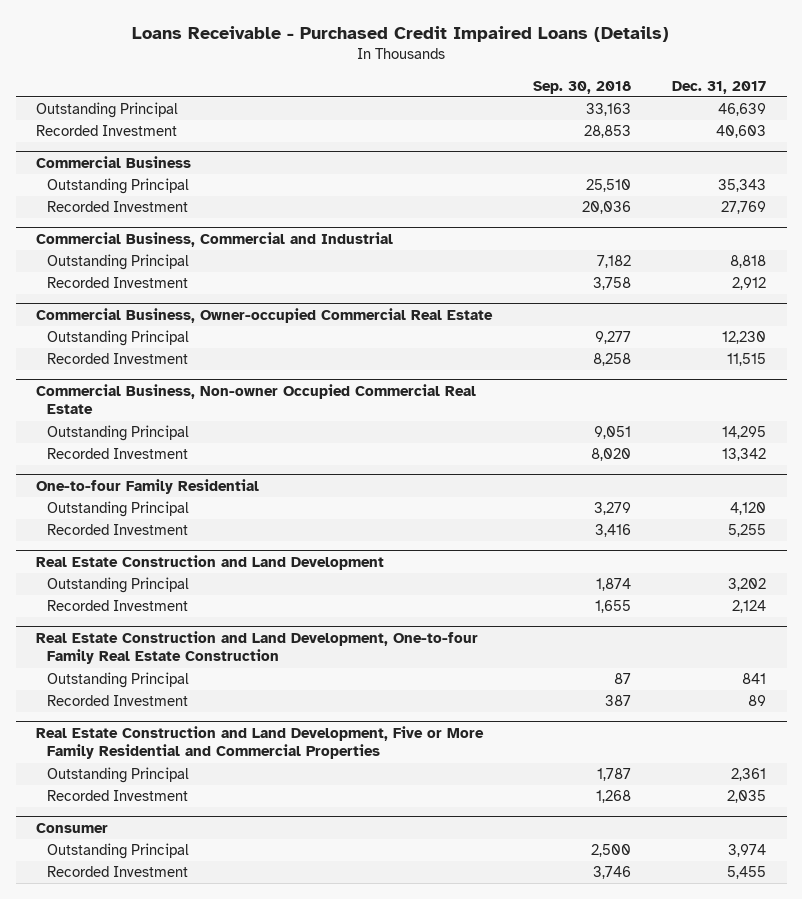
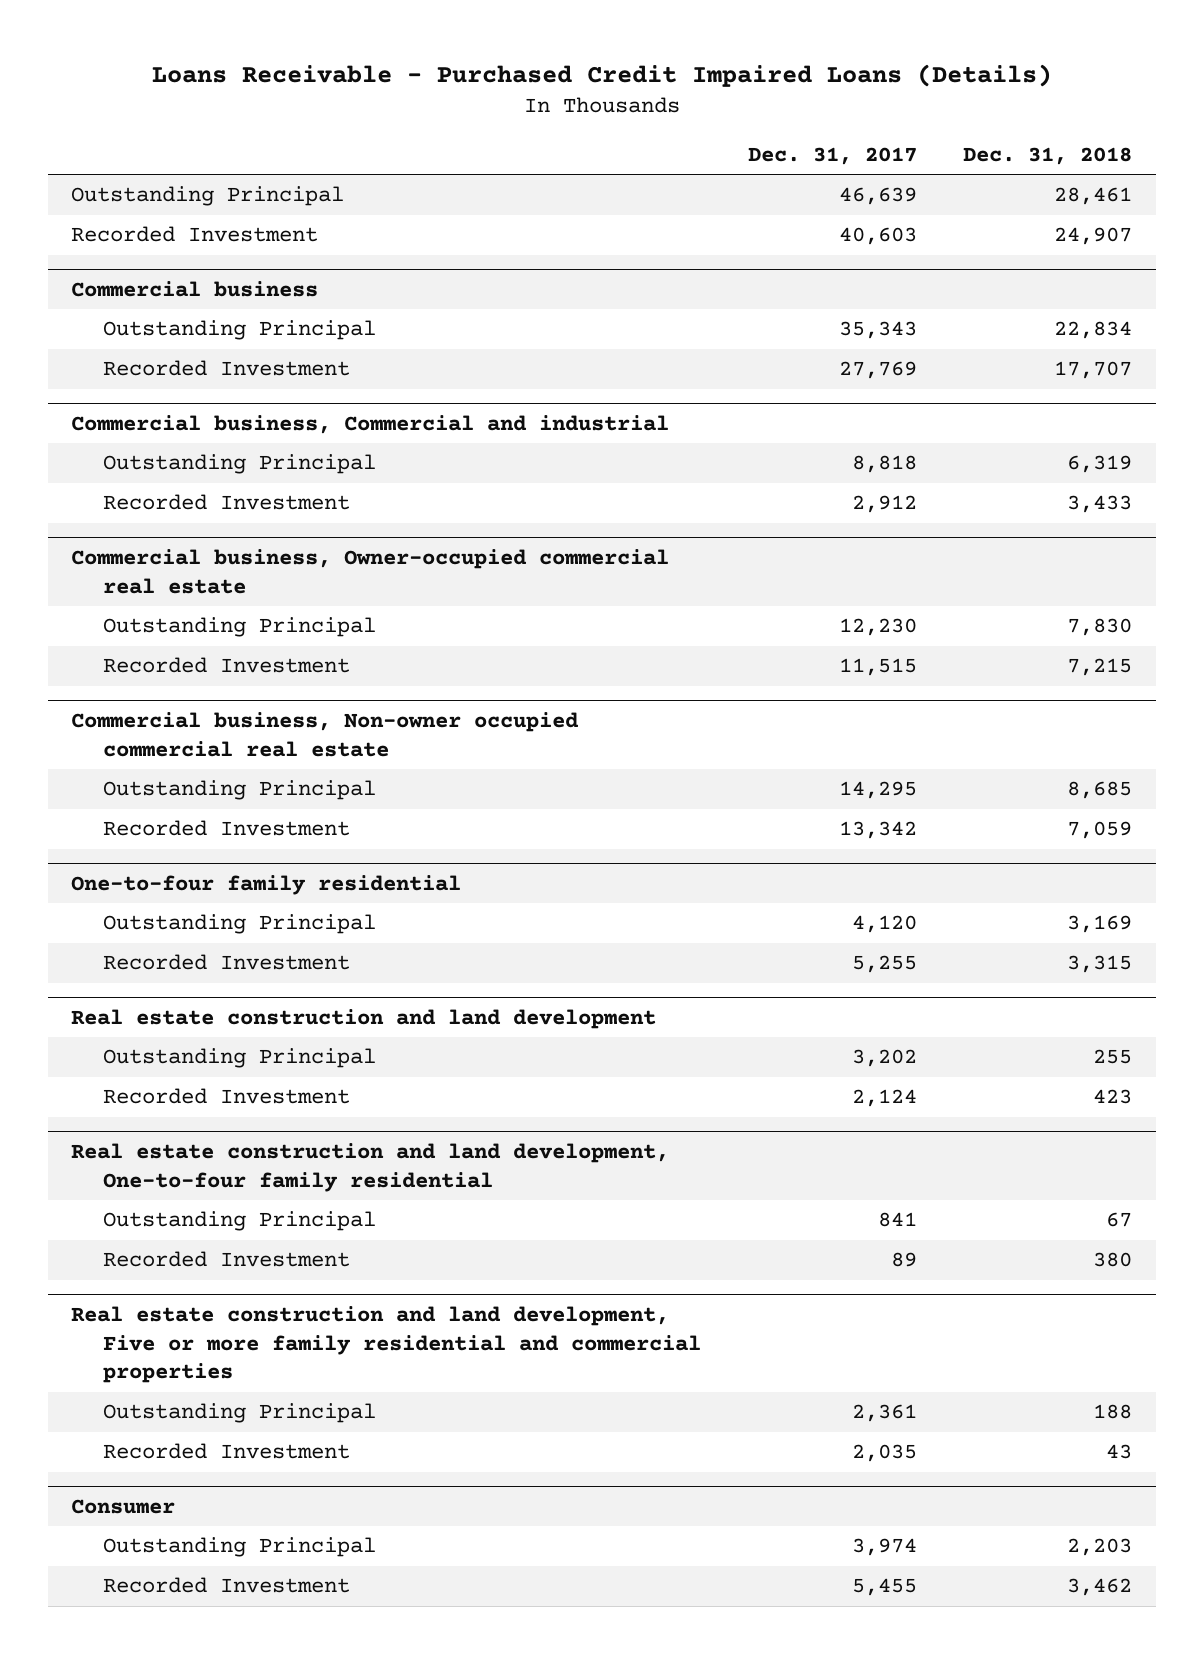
- | Sep. 30, 2018 | Dec. 31, 2017
+ | Dec. 31, 2017 | Dec. 31, 2018
- Commercial Business
+ Commercial business
- Commercial Business, Commercial and Industrial
+ Commercial business, Commercial and industrial
- Commercial Business, Owner-occupied Commercial Real Estate
+ Commercial business, Owner-occupied commercial real estate
- Commercial Business, Non-owner Occupied Commercial Real Estate
+ Commercial business, Non-owner occupied commercial real estate
- One-to-four Family Residential
+ One-to-four family residential
- Real Estate Construction and Land Development
+ Real estate construction and land development
- Real Estate Construction and Land Development, One-to-four Family Real Estate Construction
+ Real estate construction and land development, One-to-four family residential
- Real Estate Construction and Land Development, Five or More Family Residential and Commercial Properties
+ Real estate construction and land development, Five or more family residential and commercial properties

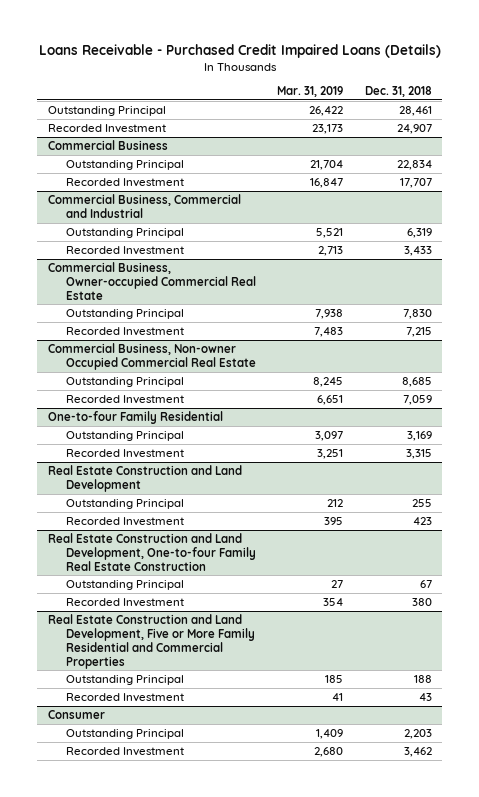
- | Dec. 31, 2017 | Dec. 31, 2018
+ | Mar. 31, 2019 | Dec. 31, 2018
- Commercial business
+ Commercial Business
- Commercial business, Commercial and industrial
+ Commercial Business, Commercial and Industrial
- Commercial business, Owner-occupied commercial real estate
+ Commercial Business, Owner-occupied Commercial Real Estate
- Commercial business, Non-owner occupied commercial real estate
+ Commercial Business, Non-owner Occupied Commercial Real Estate
- One-to-four family residential
+ One-to-four Family Residential
- Real estate construction and land development
+ Real Estate Construction and Land Development
- Real estate construction and land development, One-to-four family residential
+ Real Estate Construction and Land Development, One-to-four Family Real Estate Construction
- Real estate construction and land development, Five or more family residential and commercial properties
+ Real Estate Construction and Land Development, Five or More Family Residential and Commercial Properties

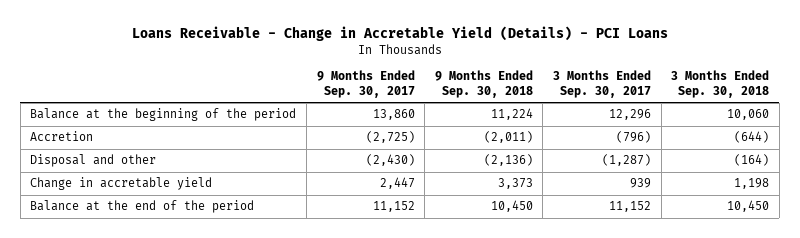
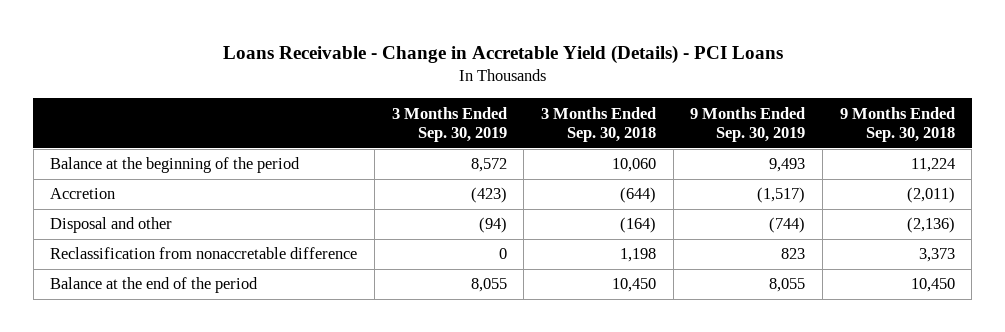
- | 9 Months Ended Sep. 30, 2017 | 9 Months Ended Sep. 30, 2018 | 3 Months Ended Sep. 30, 2017 | 3 Months Ended Sep. 30, 2018
+ | 3 Months Ended Sep. 30, 2019 | 3 Months Ended Sep. 30, 2018 | 9 Months Ended Sep. 30, 2019 | 9 Months Ended Sep. 30, 2018
- Change in accretable yield | 2,447 | 3,373 | 939 | 1,198
+ Reclassification from nonaccretable difference | 0 | 1,198 | 823 | 3,373

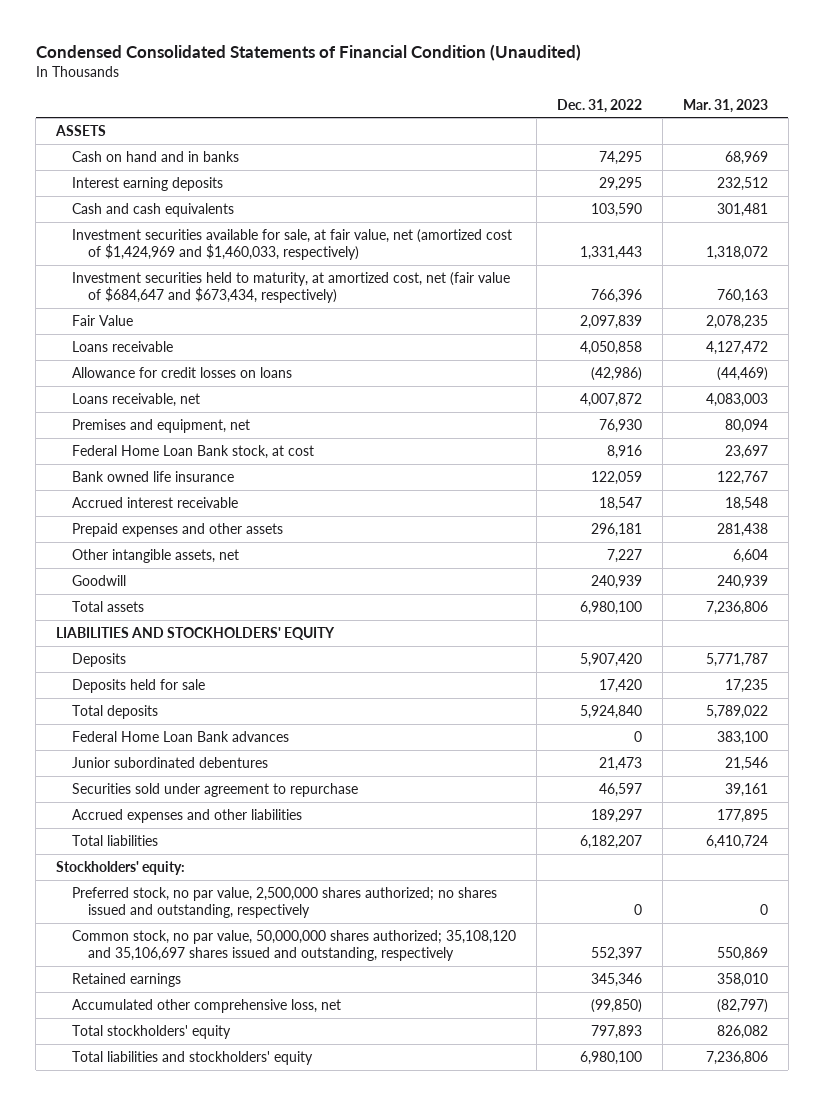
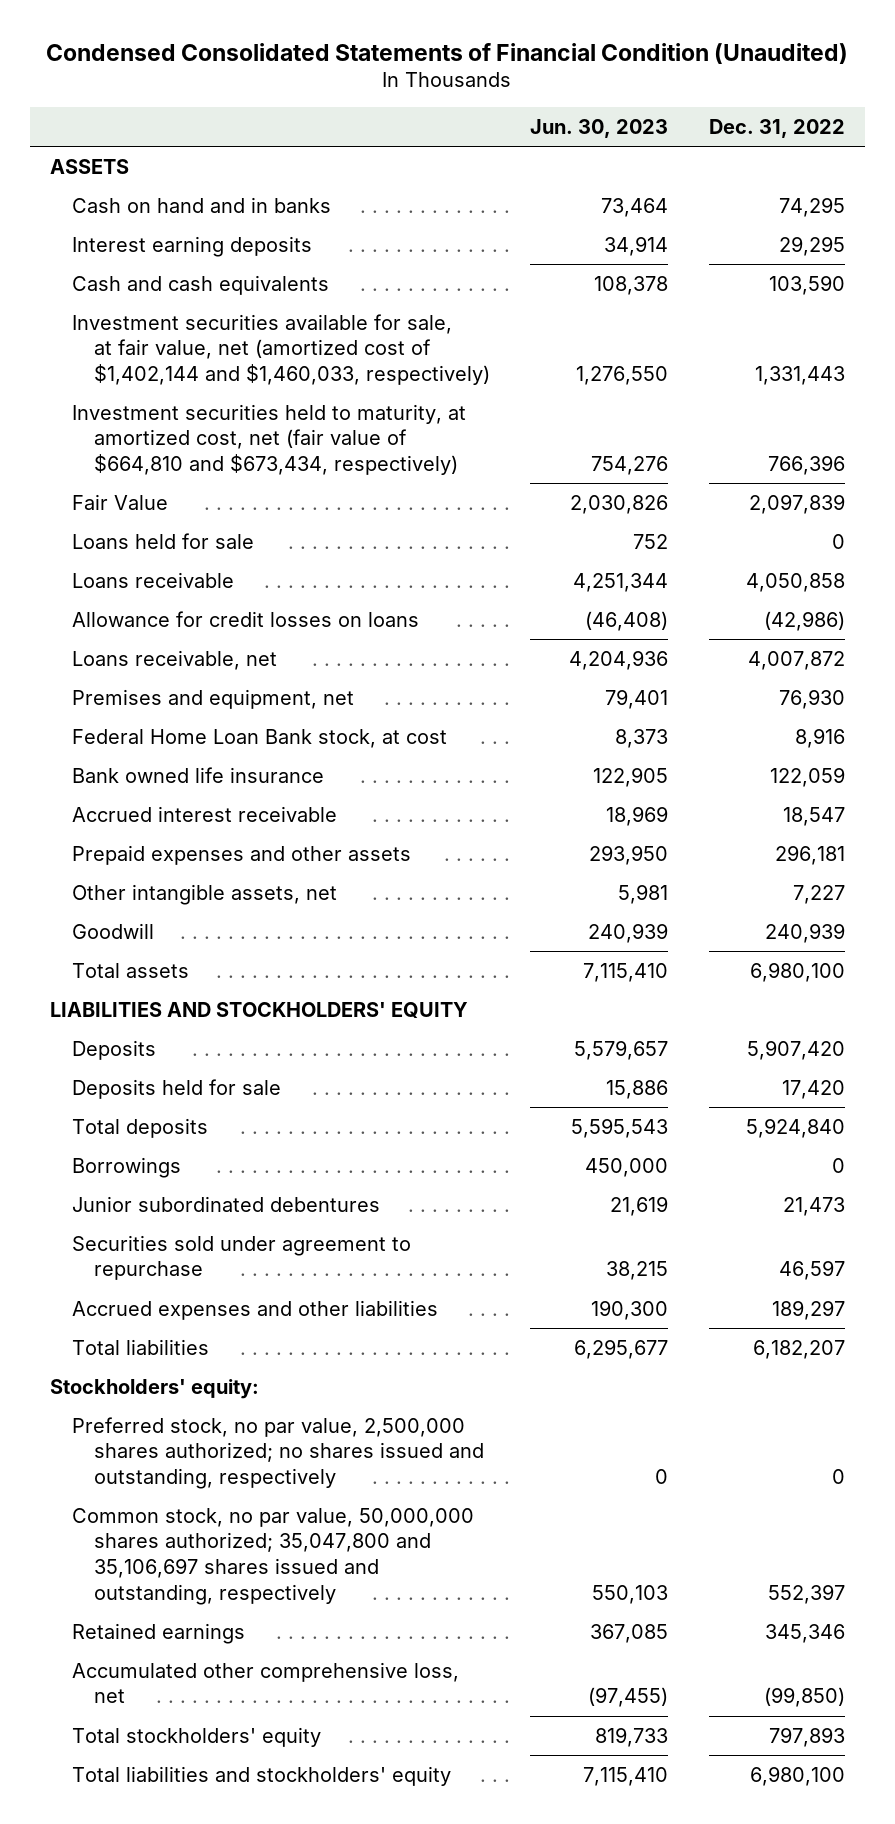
- | Dec. 31, 2022 | Mar. 31, 2023
+ | Jun. 30, 2023 | Dec. 31, 2022
- Investment securities available for sale, at fair value, net (amortized cost of $1,424,969 and $1,460,033, respectively) | 1,331,443 | 1,318,072
- Investment securities held to maturity, at amortized cost, net (fair value of $684,647 and $673,434, respectively) | 766,396 | 760,163
+ Investment securities available for sale, at fair value, net (amortized cost of $1,402,144 and $1,460,033, respectively) | 1,276,550 | 1,331,443
+ Investment securities held to maturity, at amortized cost, net (fair value of $664,810 and $673,434, respectively) | 754,276 | 766,396
+ Loans held for sale | 752 | 0
- Federal Home Loan Bank advances | 0 | 383,100
+ Borrowings | 450,000 | 0
- Common stock, no par value, 50,000,000 shares authorized; 35,108,120 and 35,106,697 shares issued and outstanding, respectively | 552,397 | 550,869
+ Common stock, no par value, 50,000,000 shares authorized; 35,047,800 and 35,106,697 shares issued and outstanding, respectively | 550,103 | 552,397

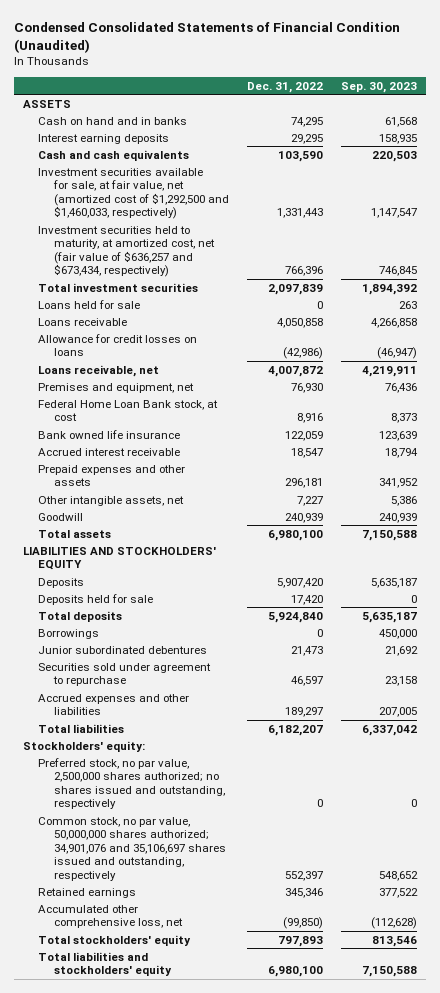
- | Jun. 30, 2023 | Dec. 31, 2022
+ | Dec. 31, 2022 | Sep. 30, 2023
- Investment securities available for sale, at fair value, net (amortized cost of $1,402,144 and $1,460,033, respectively) | 1,276,550 | 1,331,443
- Investment securities held to maturity, at amortized cost, net (fair value of $664,810 and $673,434, respectively) | 754,276 | 766,396
- Fair Value | 2,030,826 | 2,097,839
+ Investment securities available for sale, at fair value, net (amortized cost of $1,292,500 and $1,460,033, respectively) | 1,331,443 | 1,147,547
+ Investment securities held to maturity, at amortized cost, net (fair value of $636,257 and $673,434, respectively) | 766,396 | 746,845
+ Total investment securities | 2,097,839 | 1,894,392
- Common stock, no par value, 50,000,000 shares authorized; 35,047,800 and 35,106,697 shares issued and outstanding, respectively | 550,103 | 552,397
+ Common stock, no par value, 50,000,000 shares authorized; 34,901,076 and 35,106,697 shares issued and outstanding, respectively | 552,397 | 548,652

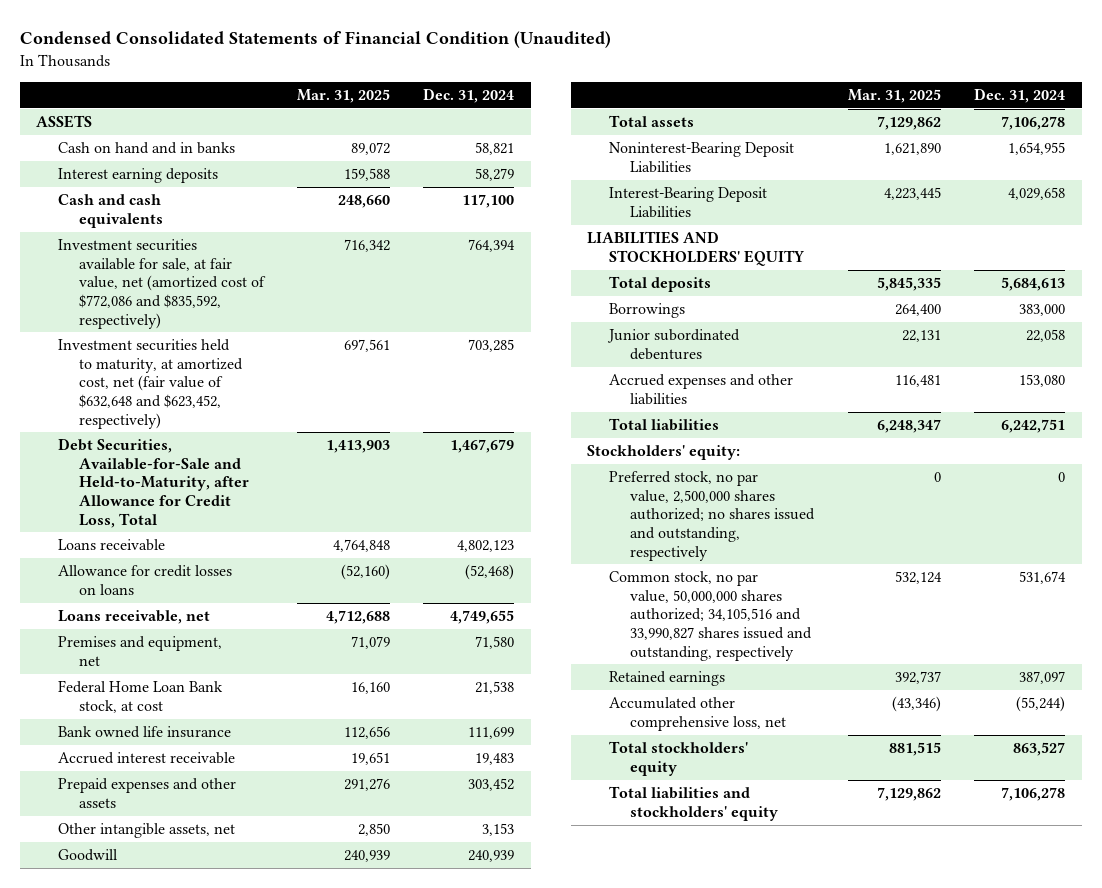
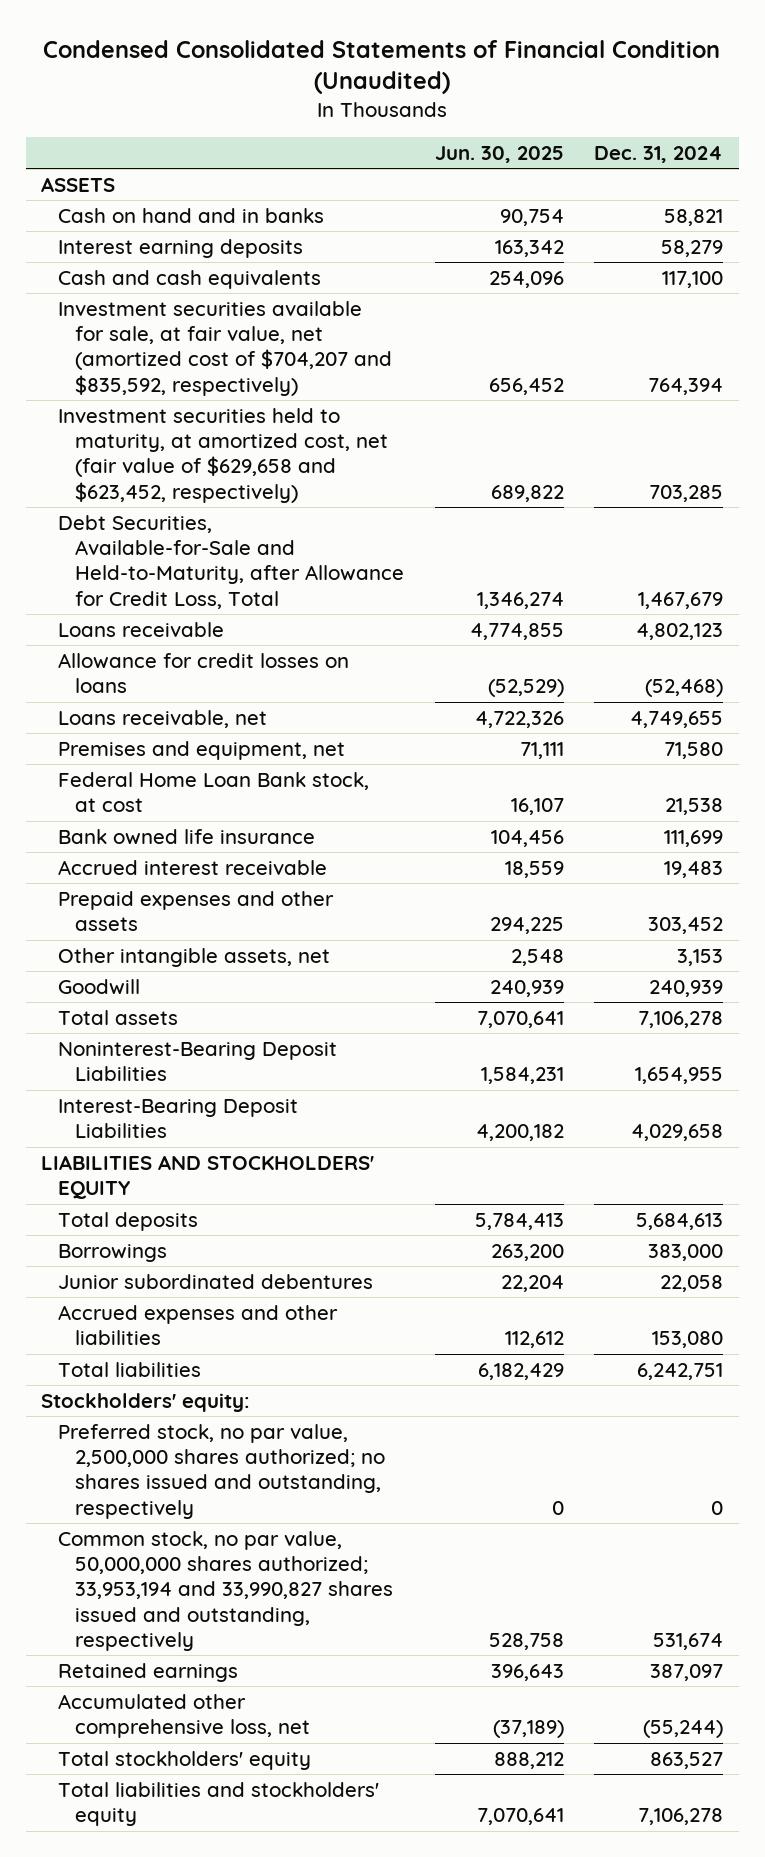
- | Mar. 31, 2025 | Dec. 31, 2024
+ | Jun. 30, 2025 | Dec. 31, 2024
- Investment securities available for sale, at fair value, net (amortized cost of $772,086 and $835,592, respectively) | 716,342 | 764,394
- Investment securities held to maturity, at amortized cost, net (fair value of $632,648 and $623,452, respectively) | 697,561 | 703,285
+ Investment securities available for sale, at fair value, net (amortized cost of $704,207 and $835,592, respectively) | 656,452 | 764,394
+ Investment securities held to maturity, at amortized cost, net (fair value of $629,658 and $623,452, respectively) | 689,822 | 703,285
- Common stock, no par value, 50,000,000 shares authorized; 34,105,516 and 33,990,827 shares issued and outstanding, respectively | 532,124 | 531,674
+ Common stock, no par value, 50,000,000 shares authorized; 33,953,194 and 33,990,827 shares issued and outstanding, respectively | 528,758 | 531,674

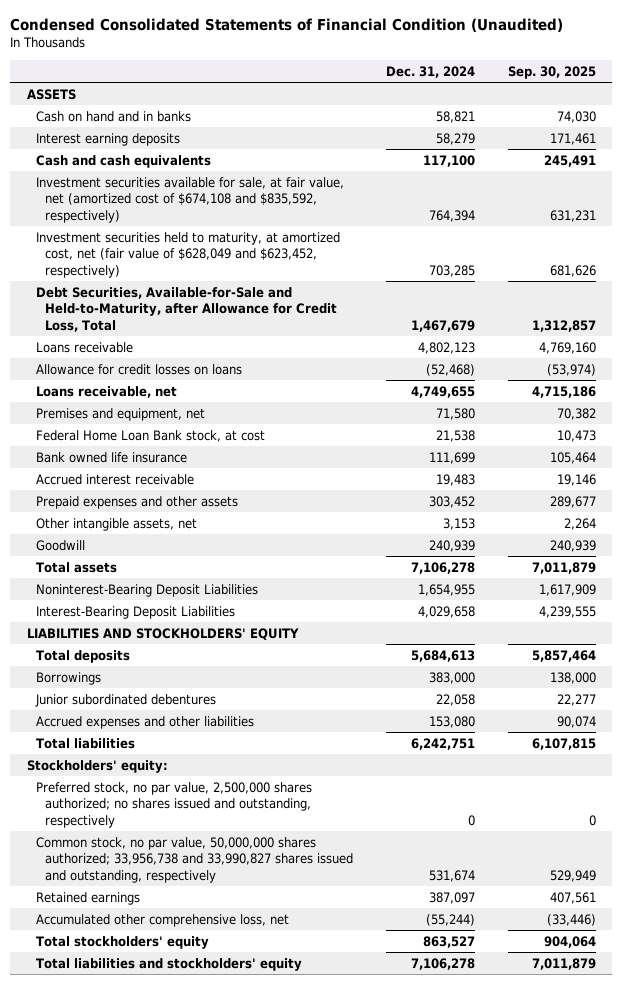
- | Jun. 30, 2025 | Dec. 31, 2024
+ | Dec. 31, 2024 | Sep. 30, 2025
- Investment securities available for sale, at fair value, net (amortized cost of $704,207 and $835,592, respectively) | 656,452 | 764,394
- Investment securities held to maturity, at amortized cost, net (fair value of $629,658 and $623,452, respectively) | 689,822 | 703,285
+ Investment securities available for sale, at fair value, net (amortized cost of $674,108 and $835,592, respectively) | 764,394 | 631,231
+ Investment securities held to maturity, at amortized cost, net (fair value of $628,049 and $623,452, respectively) | 703,285 | 681,626
- Common stock, no par value, 50,000,000 shares authorized; 33,953,194 and 33,990,827 shares issued and outstanding, respectively | 528,758 | 531,674
+ Common stock, no par value, 50,000,000 shares authorized; 33,956,738 and 33,990,827 shares issued and outstanding, respectively | 531,674 | 529,949

